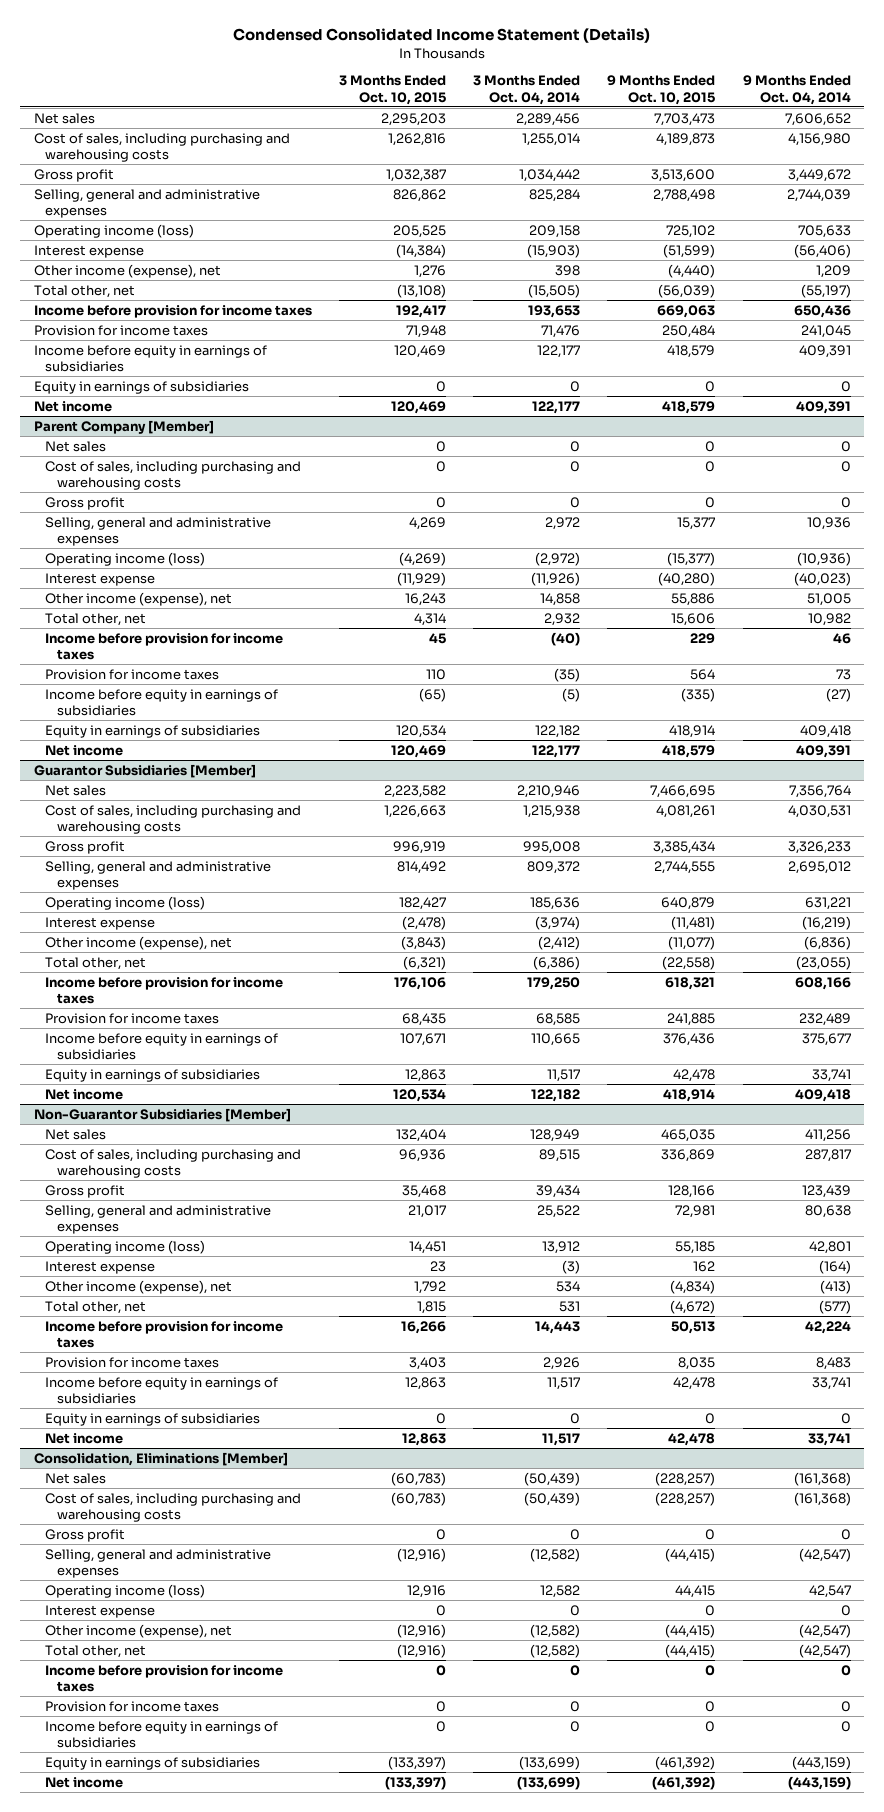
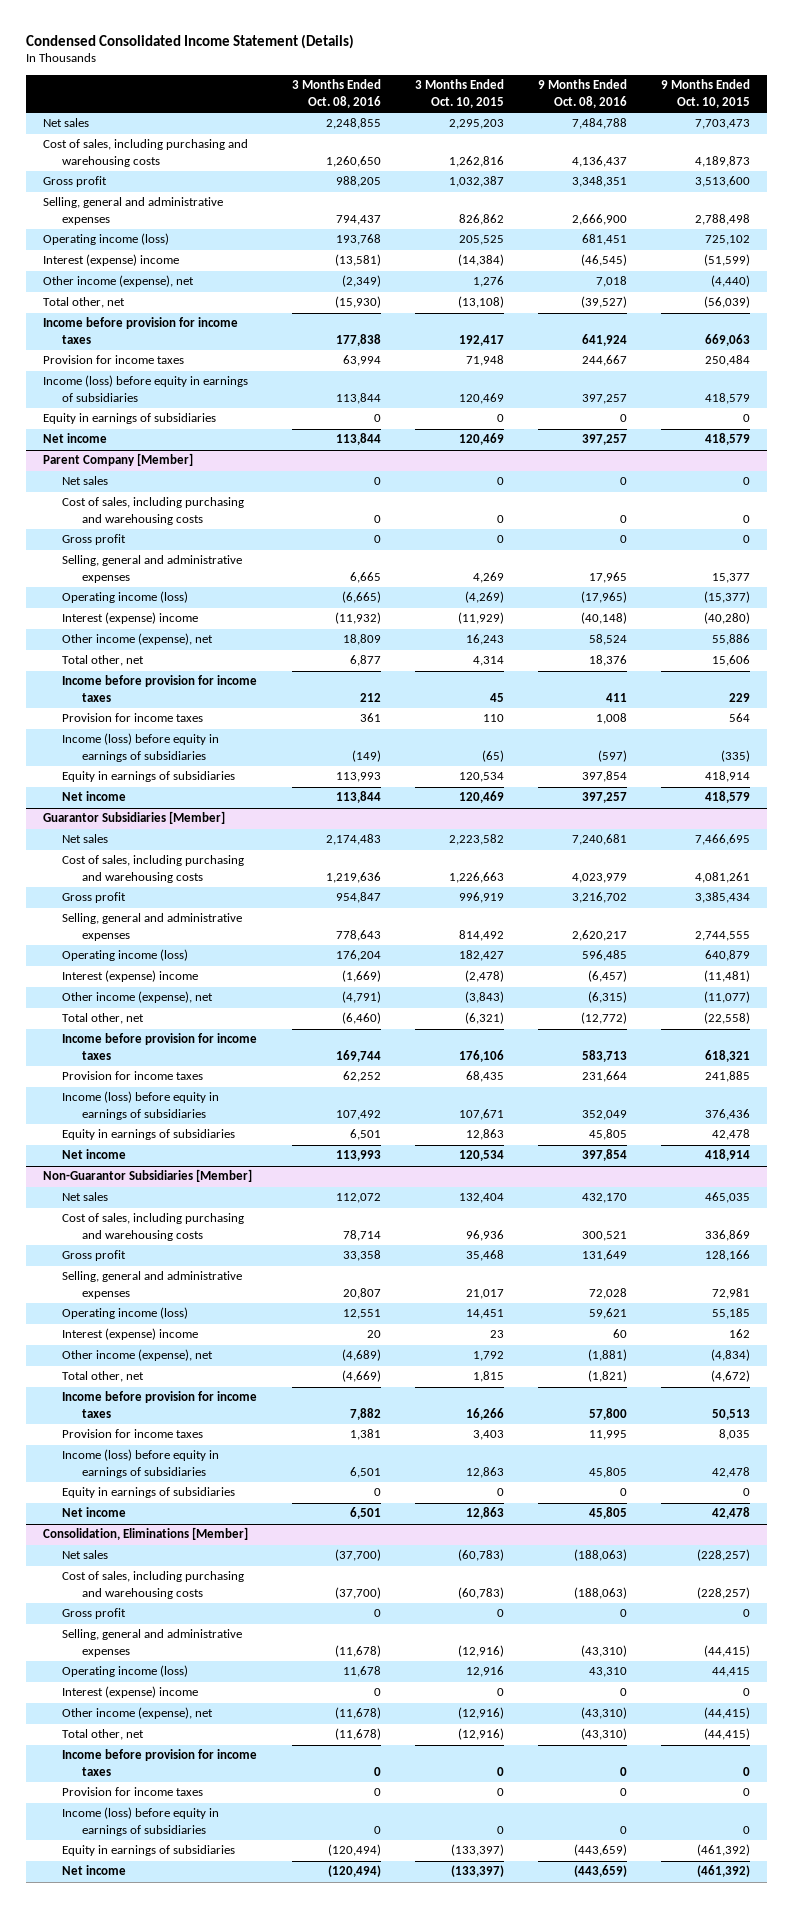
- | 3 Months Ended Oct. 10, 2015 | 3 Months Ended Oct. 04, 2014 | 9 Months Ended Oct. 10, 2015 | 9 Months Ended Oct. 04, 2014
+ | 3 Months Ended Oct. 08, 2016 | 3 Months Ended Oct. 10, 2015 | 9 Months Ended Oct. 08, 2016 | 9 Months Ended Oct. 10, 2015
- Interest expense | (14,384) | (15,903) | (51,599) | (56,406)
+ Interest (expense) income | (13,581) | (14,384) | (46,545) | (51,599)
- Income before equity in earnings of subsidiaries | 120,469 | 122,177 | 418,579 | 409,391
+ Income (loss) before equity in earnings of subsidiaries | 113,844 | 120,469 | 397,257 | 418,579
@ Parent Company [Member]
- Interest expense | (11,929) | (11,926) | (40,280) | (40,023)
+ Interest (expense) income | (11,932) | (11,929) | (40,148) | (40,280)
- Income before equity in earnings of subsidiaries | (65) | (5) | (335) | (27)
+ Income (loss) before equity in earnings of subsidiaries | (149) | (65) | (597) | (335)
@ Guarantor Subsidiaries [Member]
- Interest expense | (2,478) | (3,974) | (11,481) | (16,219)
+ Interest (expense) income | (1,669) | (2,478) | (6,457) | (11,481)
- Income before equity in earnings of subsidiaries | 107,671 | 110,665 | 376,436 | 375,677
+ Income (loss) before equity in earnings of subsidiaries | 107,492 | 107,671 | 352,049 | 376,436
@ Non-Guarantor Subsidiaries [Member]
- Interest expense | 23 | (3) | 162 | (164)
+ Interest (expense) income | 20 | 23 | 60 | 162
- Income before equity in earnings of subsidiaries | 12,863 | 11,517 | 42,478 | 33,741
+ Income (loss) before equity in earnings of subsidiaries | 6,501 | 12,863 | 45,805 | 42,478
@ Consolidation, Eliminations [Member]
- Interest expense | 0 | 0 | 0 | 0
+ Interest (expense) income | 0 | 0 | 0 | 0
- Income before equity in earnings of subsidiaries | 0 | 0 | 0 | 0
+ Income (loss) before equity in earnings of subsidiaries | 0 | 0 | 0 | 0

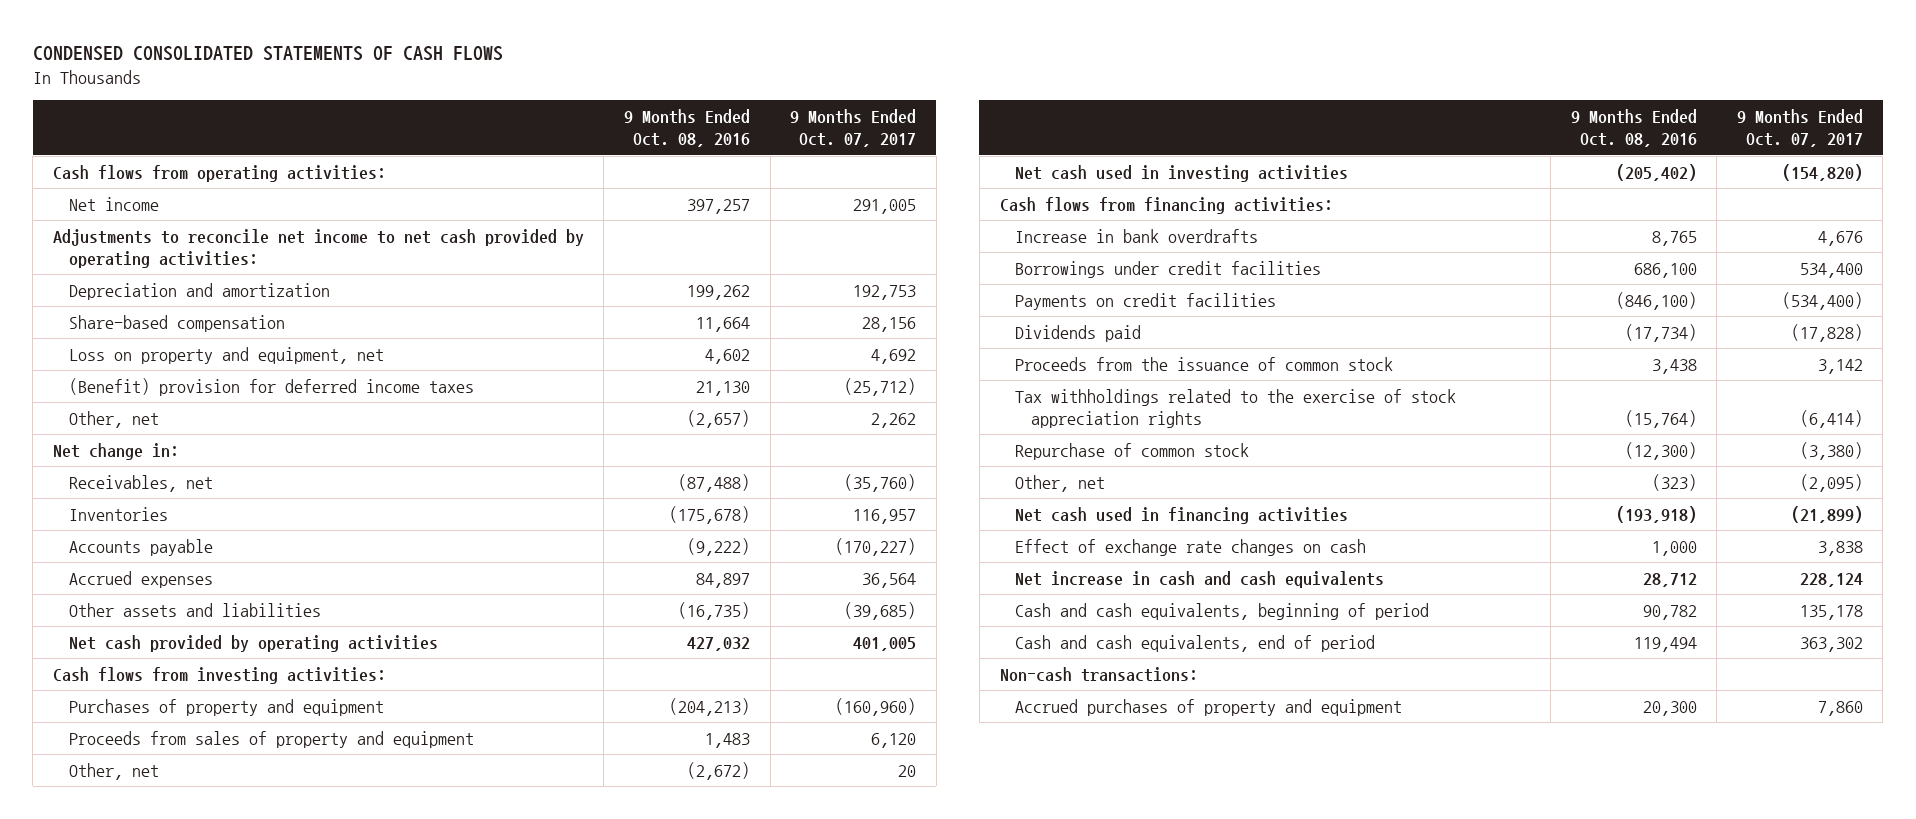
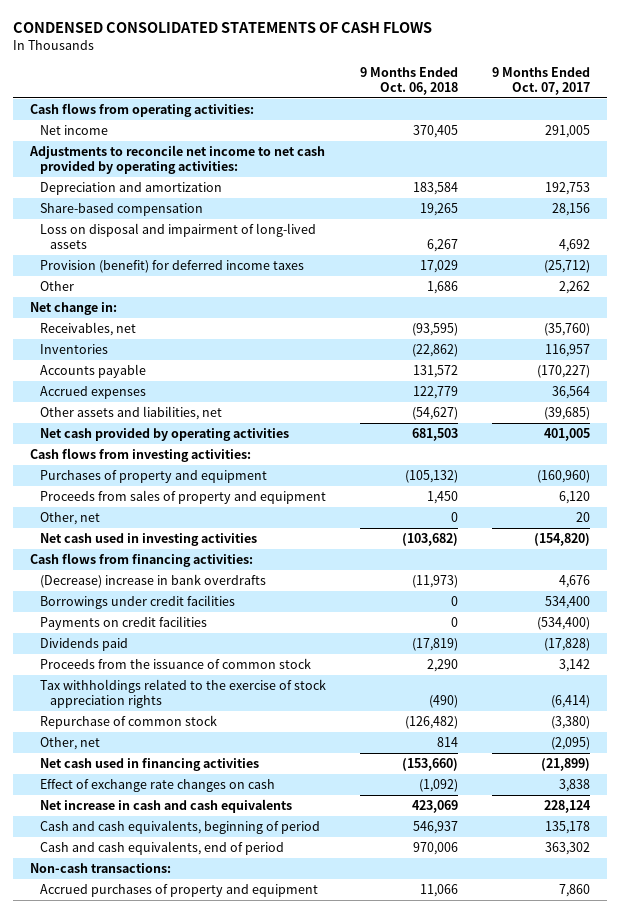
- | 9 Months Ended Oct. 08, 2016 | 9 Months Ended Oct. 07, 2017
+ | 9 Months Ended Oct. 06, 2018 | 9 Months Ended Oct. 07, 2017
- Loss on property and equipment, net | 4,602 | 4,692
- (Benefit) provision for deferred income taxes | 21,130 | (25,712)
- Other, net | (2,657) | 2,262
+ Loss on disposal and impairment of long-lived assets | 6,267 | 4,692
+ Provision (benefit) for deferred income taxes | 17,029 | (25,712)
+ Other | 1,686 | 2,262
- Other assets and liabilities | (16,735) | (39,685)
+ Other assets and liabilities, net | (54,627) | (39,685)
- Increase in bank overdrafts | 8,765 | 4,676
+ (Decrease) increase in bank overdrafts | (11,973) | 4,676

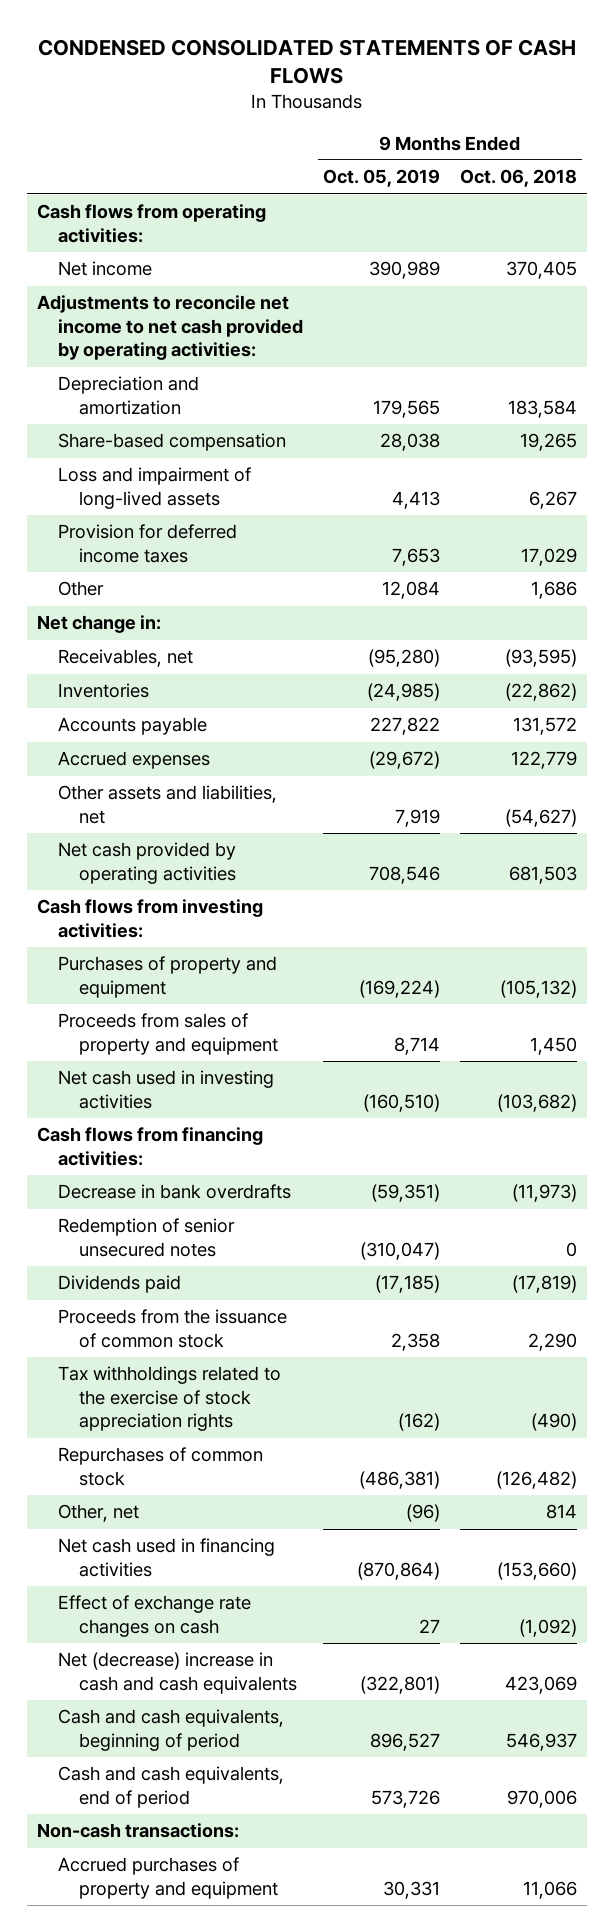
- | 9 Months Ended Oct. 06, 2018 | 9 Months Ended Oct. 07, 2017
+ | 9 Months Ended Oct. 05, 2019 | 9 Months Ended Oct. 06, 2018
- Loss on disposal and impairment of long-lived assets | 6,267 | 4,692
- Provision (benefit) for deferred income taxes | 17,029 | (25,712)
+ Loss and impairment of long-lived assets | 4,413 | 6,267
+ Provision for deferred income taxes | 7,653 | 17,029
- Other, net | 0 | 20
- (Decrease) increase in bank overdrafts | (11,973) | 4,676
- Borrowings under credit facilities | 0 | 534,400
- Payments on credit facilities | 0 | (534,400)
+ Decrease in bank overdrafts | (59,351) | (11,973)
+ Redemption of senior unsecured notes | (310,047) | 0
- Repurchase of common stock | (126,482) | (3,380)
+ Repurchases of common stock | (486,381) | (126,482)
- Net increase in cash and cash equivalents | 423,069 | 228,124
+ Net (decrease) increase in cash and cash equivalents | (322,801) | 423,069

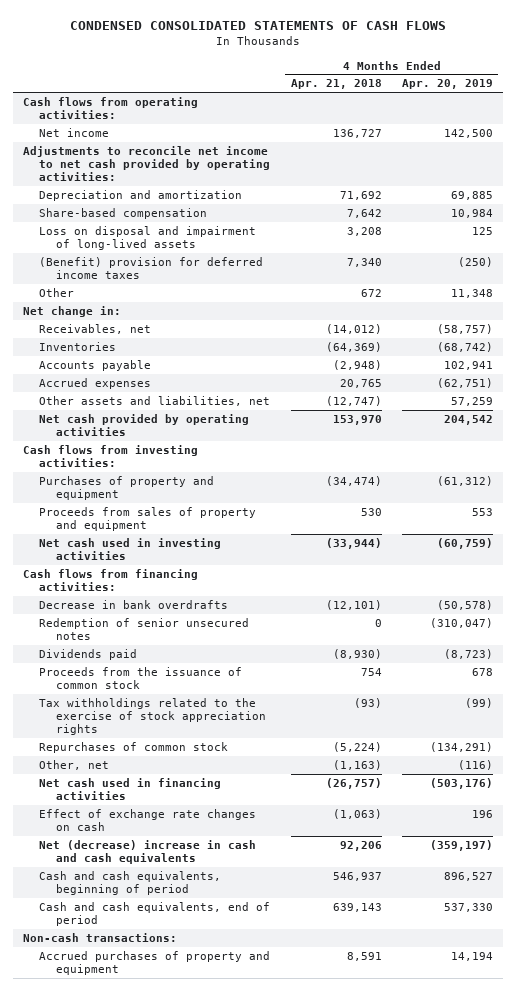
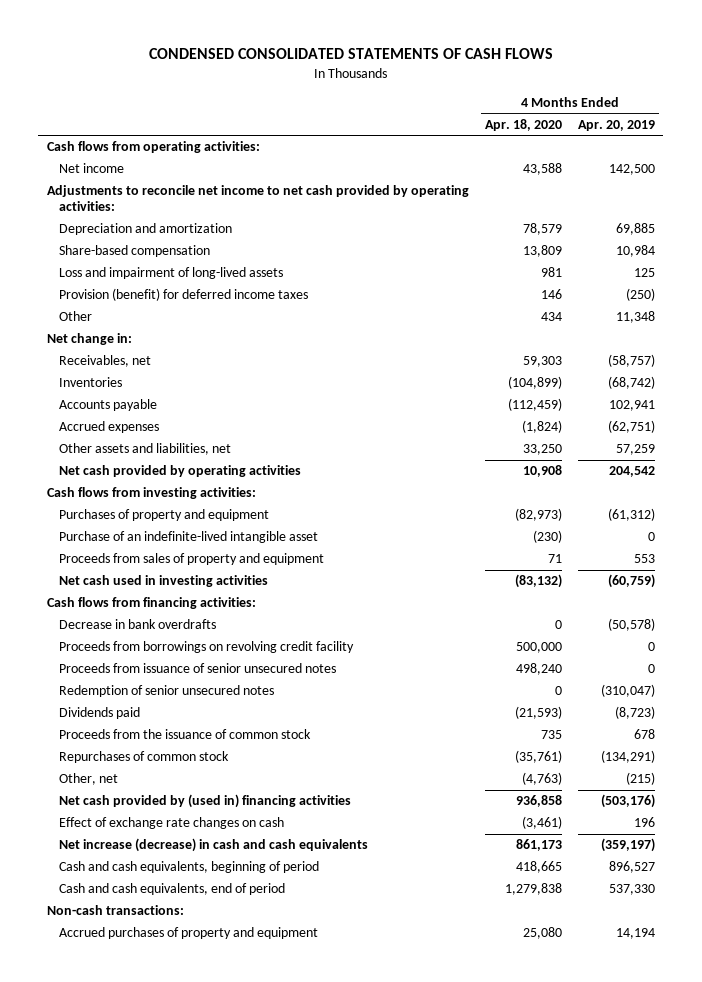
- | 4 Months Ended Apr. 21, 2018 | 4 Months Ended Apr. 20, 2019
+ | 4 Months Ended Apr. 18, 2020 | 4 Months Ended Apr. 20, 2019
- Loss on disposal and impairment of long-lived assets | 3,208 | 125
- (Benefit) provision for deferred income taxes | 7,340 | (250)
+ Loss and impairment of long-lived assets | 981 | 125
+ Provision (benefit) for deferred income taxes | 146 | (250)
+ Purchase of an indefinite-lived intangible asset | (230) | 0
+ Proceeds from borrowings on revolving credit facility | 500,000 | 0
+ Proceeds from issuance of senior unsecured notes | 498,240 | 0
- Tax withholdings related to the exercise of stock appreciation rights | (93) | (99)
- Other, net | (1,163) | (116)
- Net cash used in financing activities | (26,757) | (503,176)
+ Other, net | (4,763) | (215)
+ Net cash provided by (used in) financing activities | 936,858 | (503,176)
- Net (decrease) increase in cash and cash equivalents | 92,206 | (359,197)
+ Net increase (decrease) in cash and cash equivalents | 861,173 | (359,197)

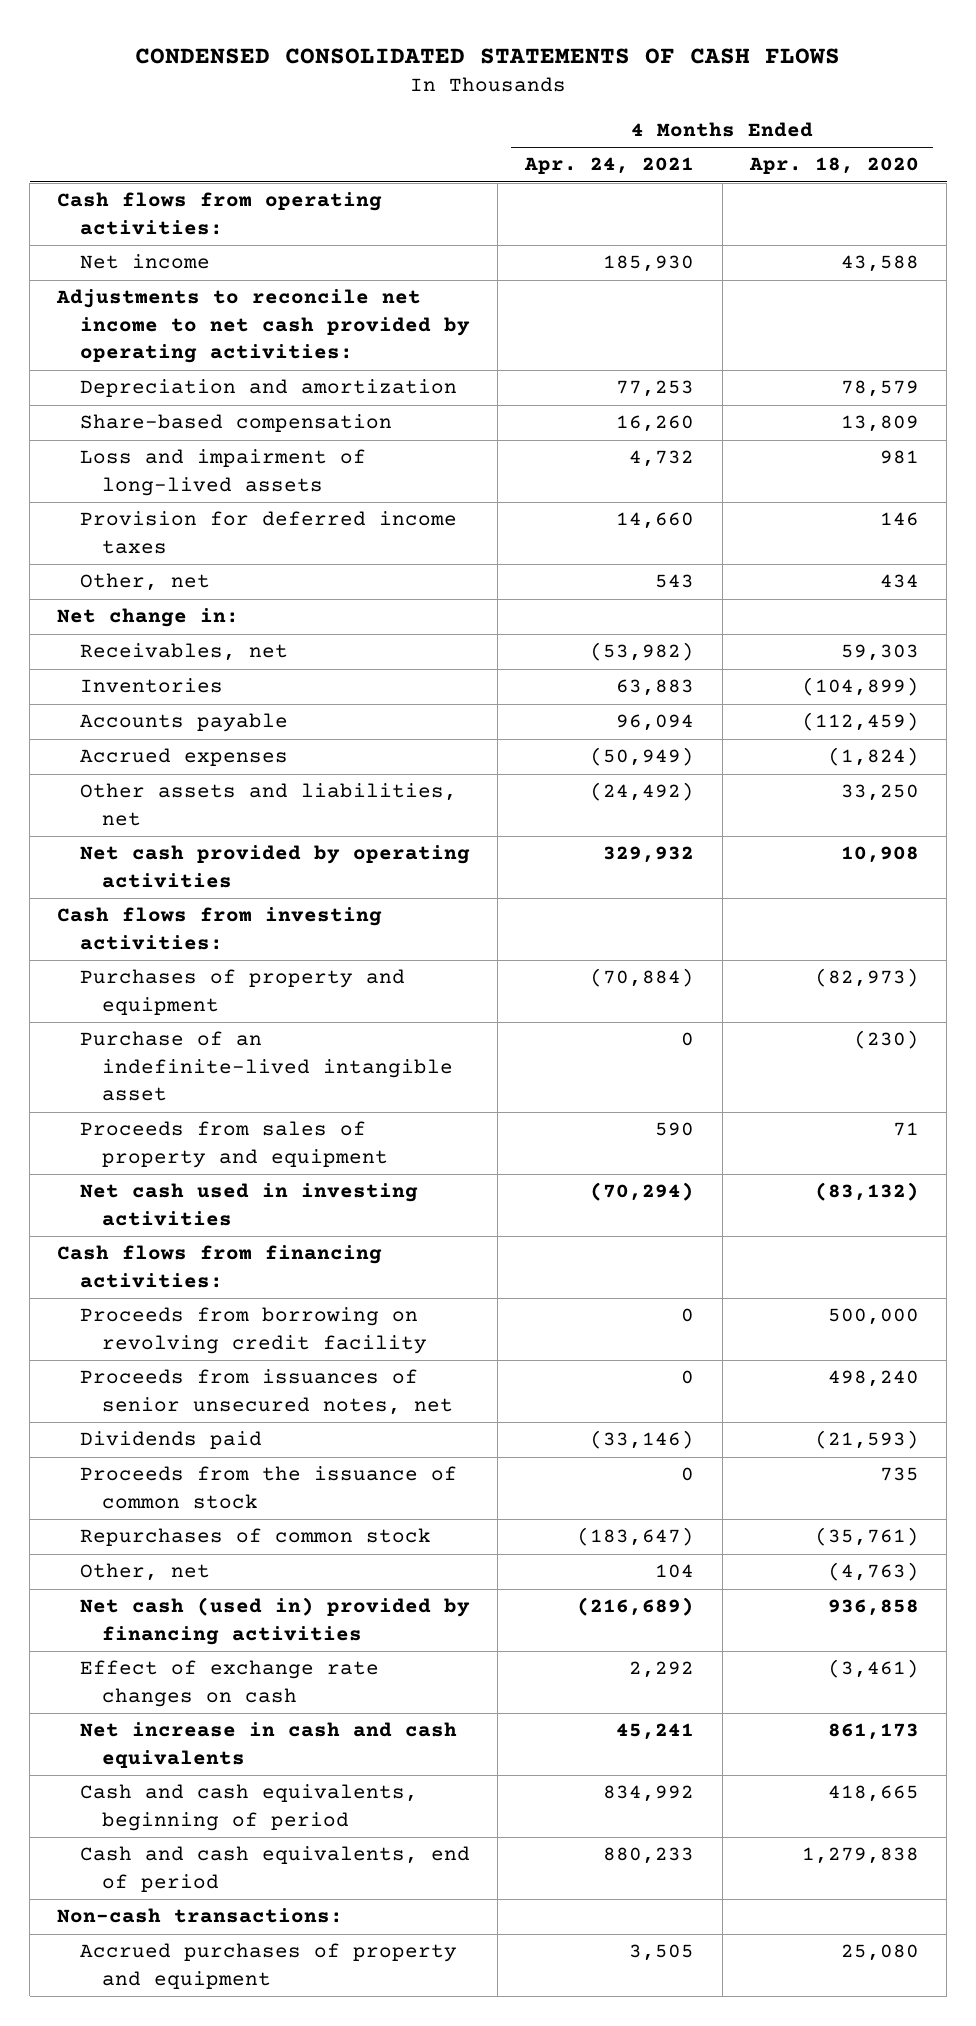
- | 4 Months Ended Apr. 18, 2020 | 4 Months Ended Apr. 20, 2019
+ | 4 Months Ended Apr. 24, 2021 | 4 Months Ended Apr. 18, 2020
- Provision (benefit) for deferred income taxes | 146 | (250)
- Other | 434 | 11,348
+ Provision for deferred income taxes | 14,660 | 146
+ Other, net | 543 | 434
- Decrease in bank overdrafts | 0 | (50,578)
- Proceeds from borrowings on revolving credit facility | 500,000 | 0
- Proceeds from issuance of senior unsecured notes | 498,240 | 0
- Redemption of senior unsecured notes | 0 | (310,047)
+ Proceeds from borrowing on revolving credit facility | 0 | 500,000
+ Proceeds from issuances of senior unsecured notes, net | 0 | 498,240
- Net cash provided by (used in) financing activities | 936,858 | (503,176)
+ Net cash (used in) provided by financing activities | (216,689) | 936,858
- Net increase (decrease) in cash and cash equivalents | 861,173 | (359,197)
+ Net increase in cash and cash equivalents | 45,241 | 861,173

